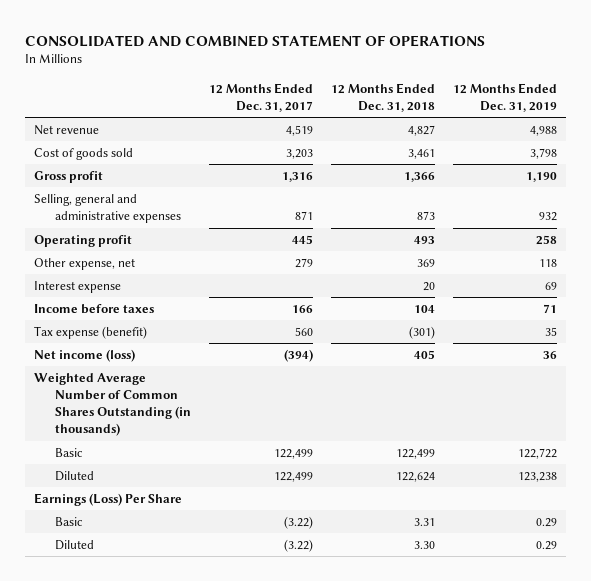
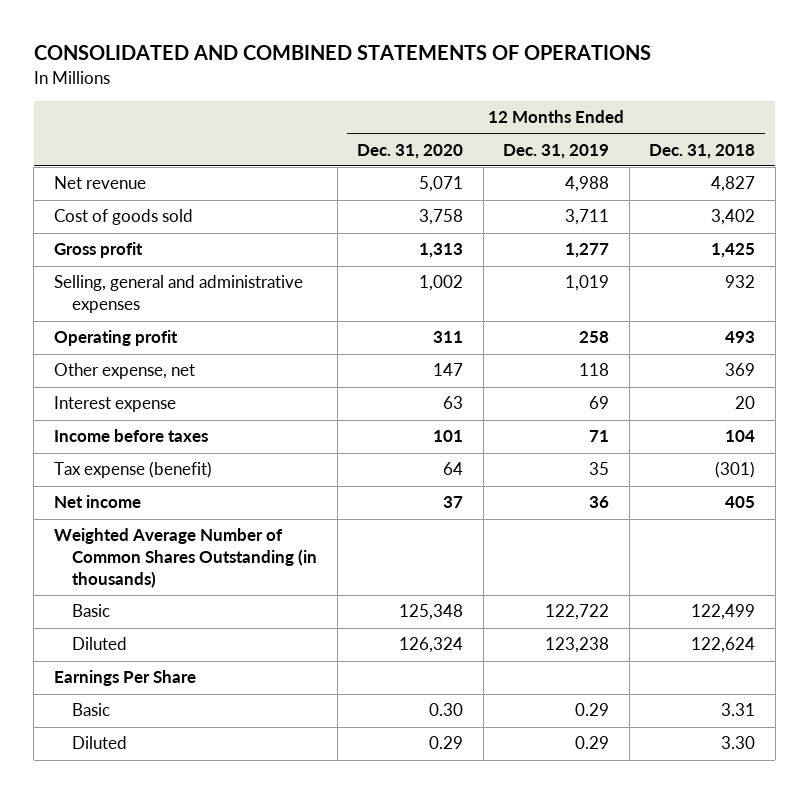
- CONSOLIDATED AND COMBINED STATEMENT OF OPERATIONS
+ CONSOLIDATED AND COMBINED STATEMENTS OF OPERATIONS
- | 12 Months Ended Dec. 31, 2017 | 12 Months Ended Dec. 31, 2018 | 12 Months Ended Dec. 31, 2019
+ | 12 Months Ended Dec. 31, 2020 | 12 Months Ended Dec. 31, 2019 | 12 Months Ended Dec. 31, 2018
- Cost of goods sold | 3,203 | 3,461 | 3,798
- Gross profit | 1,316 | 1,366 | 1,190
- Selling, general and administrative expenses | 871 | 873 | 932
+ Cost of goods sold | 3,758 | 3,711 | 3,402
+ Gross profit | 1,313 | 1,277 | 1,425
+ Selling, general and administrative expenses | 1,002 | 1,019 | 932
- Net income (loss) | (394) | 405 | 36
+ Net income | 37 | 36 | 405
- Earnings (Loss) Per Share
+ Earnings Per Share

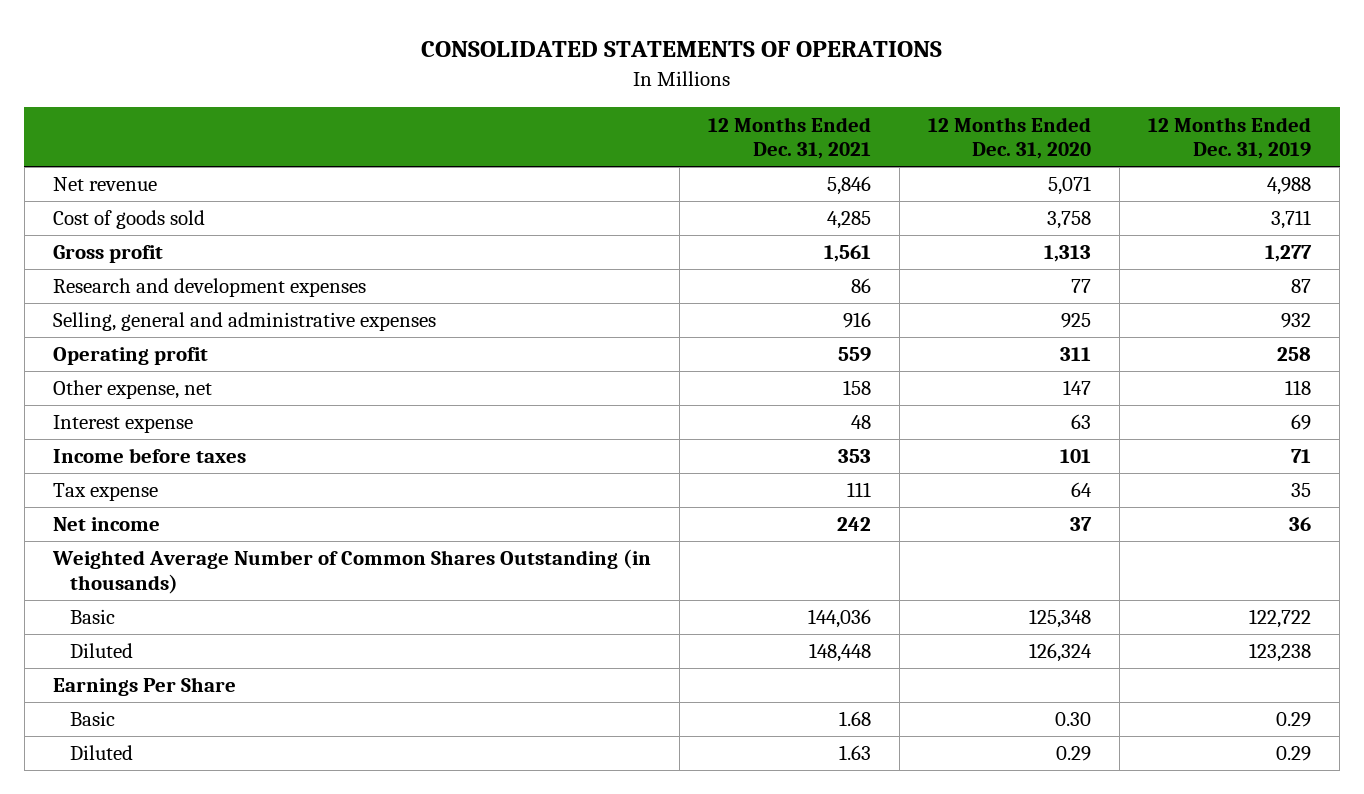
- CONSOLIDATED AND COMBINED STATEMENTS OF OPERATIONS
+ CONSOLIDATED STATEMENTS OF OPERATIONS
- | 12 Months Ended Dec. 31, 2020 | 12 Months Ended Dec. 31, 2019 | 12 Months Ended Dec. 31, 2018
+ | 12 Months Ended Dec. 31, 2021 | 12 Months Ended Dec. 31, 2020 | 12 Months Ended Dec. 31, 2019
- Selling, general and administrative expenses | 1,002 | 1,019 | 932
+ Research and development expenses | 86 | 77 | 87
+ Selling, general and administrative expenses | 916 | 925 | 932
- Tax expense (benefit) | 64 | 35 | (301)
+ Tax expense | 111 | 64 | 35

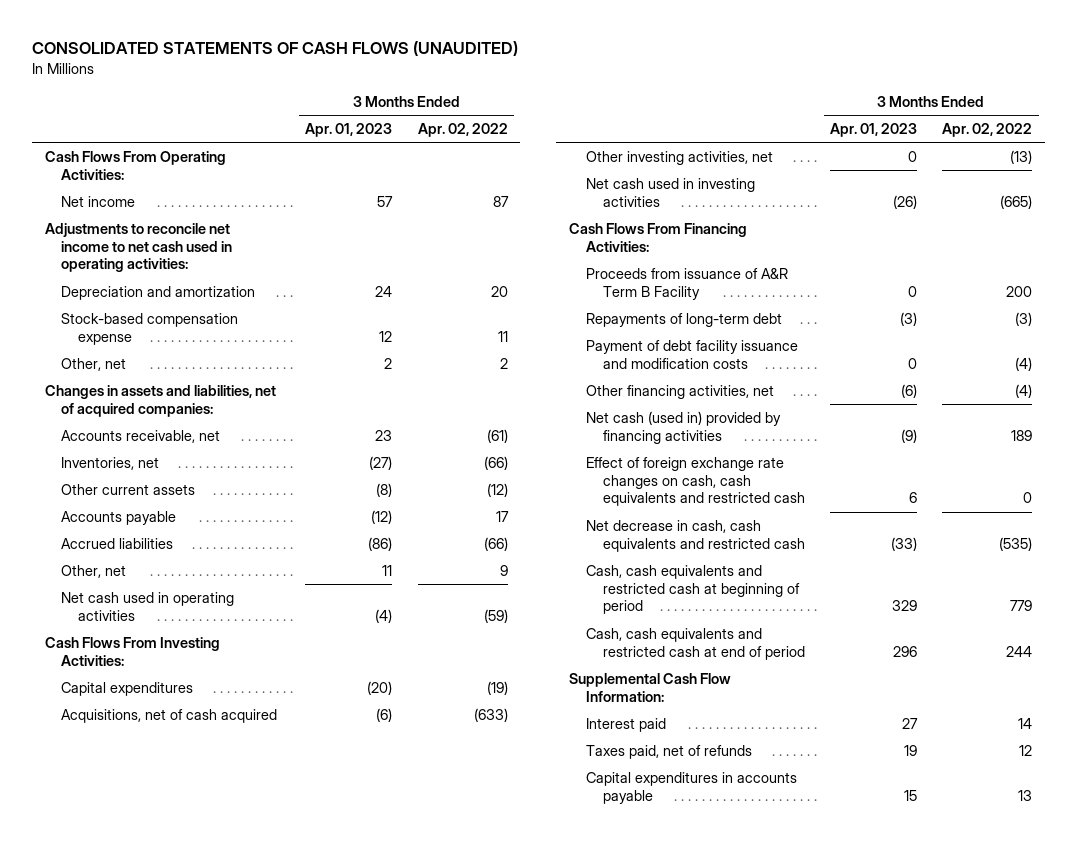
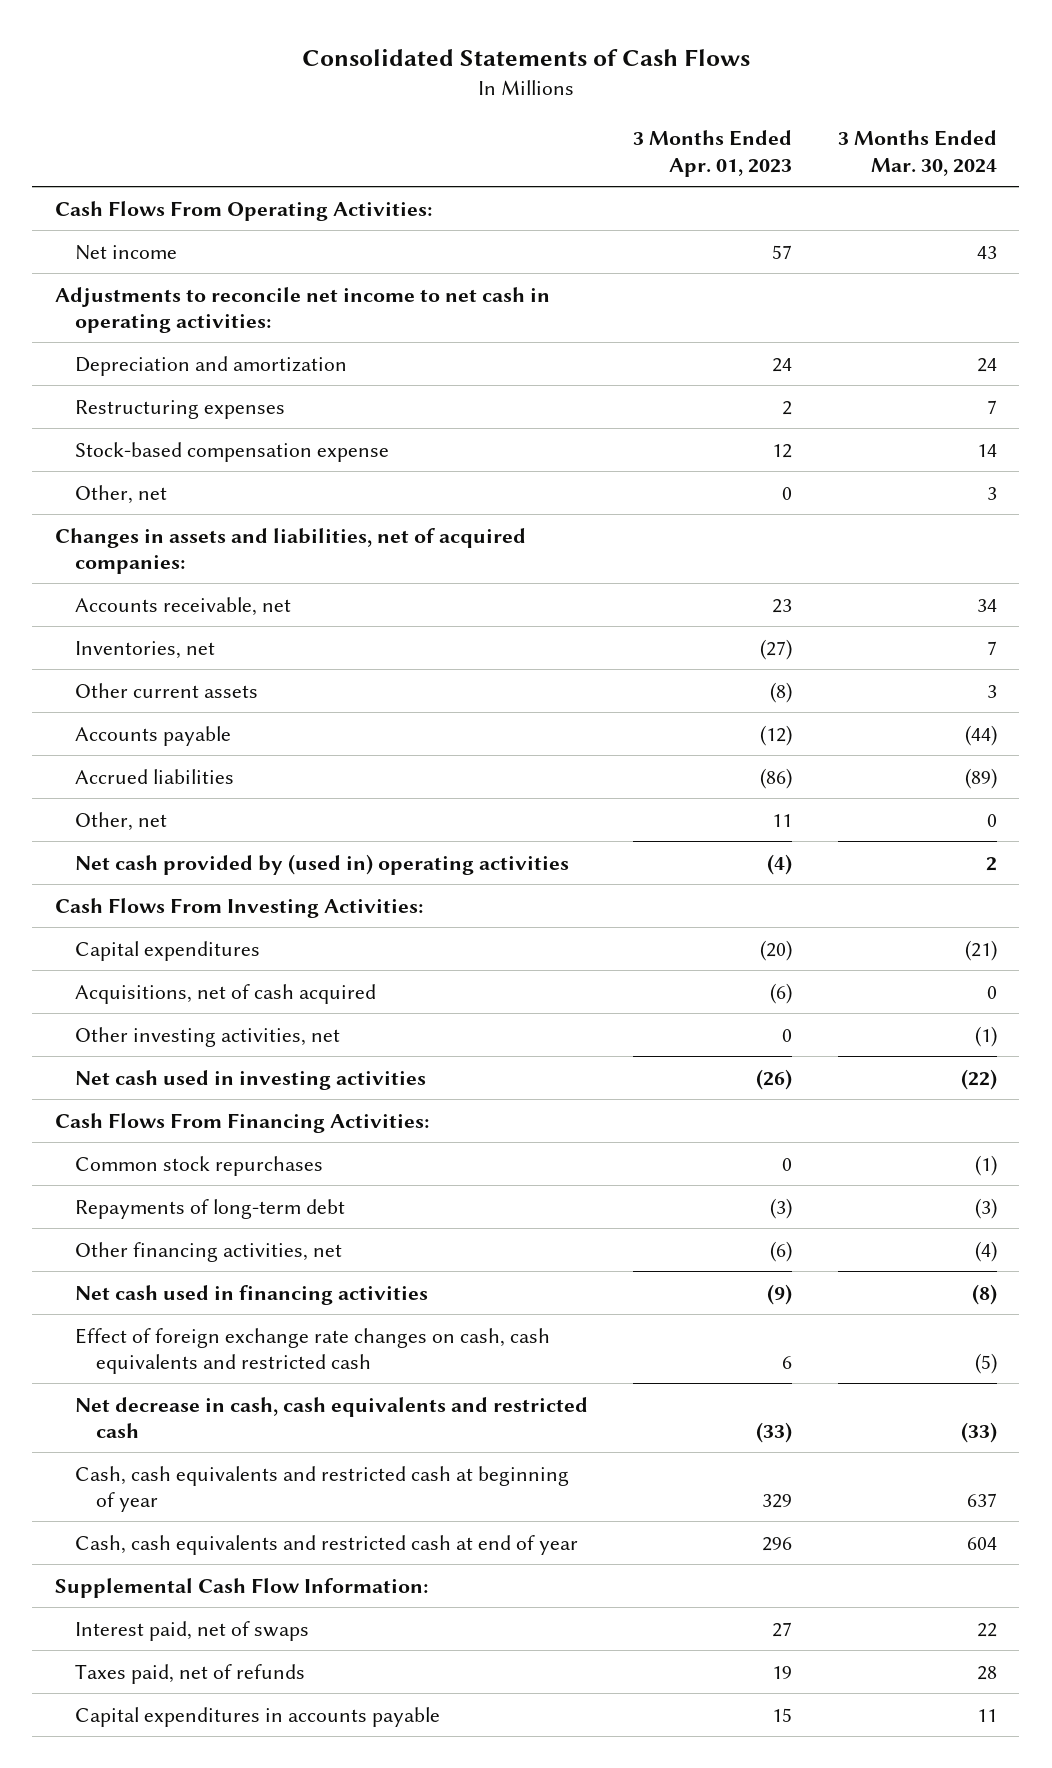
- CONSOLIDATED STATEMENTS OF CASH FLOWS (UNAUDITED)
+ Consolidated Statements of Cash Flows
- | 3 Months Ended Apr. 01, 2023 | 3 Months Ended Apr. 02, 2022
+ | 3 Months Ended Apr. 01, 2023 | 3 Months Ended Mar. 30, 2024
- Adjustments to reconcile net income to net cash used in operating activities:
+ Adjustments to reconcile net income to net cash in operating activities:
+ Restructuring expenses | 2 | 7
- Other, net | 2 | 2
+ Other, net | 0 | 3
- Net cash used in operating activities | (4) | (59)
+ Net cash provided by (used in) operating activities | (4) | 2
- Proceeds from issuance of A&R Term B Facility | 0 | 200
+ Common stock repurchases | 0 | (1)
- Payment of debt facility issuance and modification costs | 0 | (4)
- Net cash (used in) provided by financing activities | (9) | 189
+ Net cash used in financing activities | (9) | (8)
- Cash, cash equivalents and restricted cash at beginning of period | 329 | 779
- Cash, cash equivalents and restricted cash at end of period | 296 | 244
+ Cash, cash equivalents and restricted cash at beginning of year | 329 | 637
+ Cash, cash equivalents and restricted cash at end of year | 296 | 604
- Interest paid | 27 | 14
+ Interest paid, net of swaps | 27 | 22

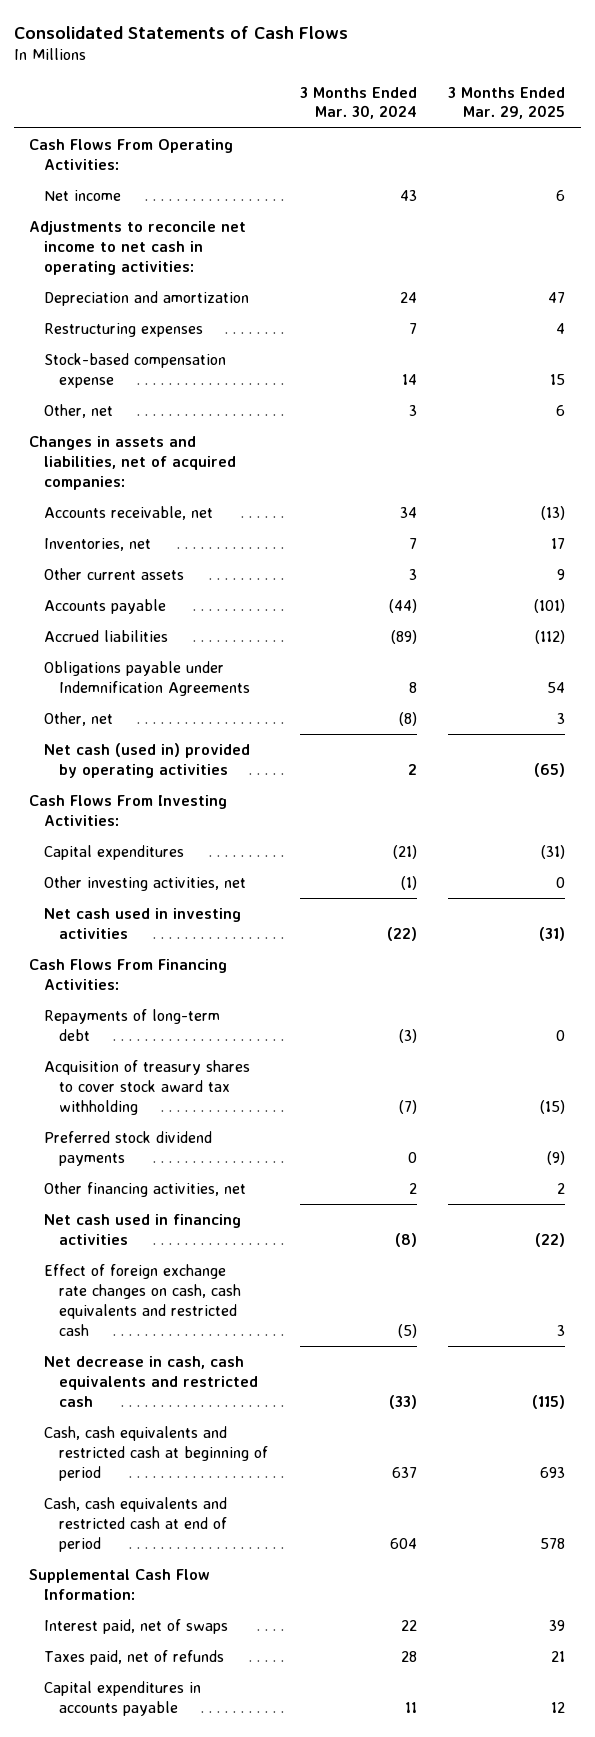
- | 3 Months Ended Apr. 01, 2023 | 3 Months Ended Mar. 30, 2024
+ | 3 Months Ended Mar. 30, 2024 | 3 Months Ended Mar. 29, 2025
- Other, net | 11 | 0
- Net cash provided by (used in) operating activities | (4) | 2
+ Obligations payable under Indemnification Agreements | 8 | 54
+ Other, net | (8) | 3
+ Net cash (used in) provided by operating activities | 2 | (65)
- Acquisitions, net of cash acquired | (6) | 0
- Common stock repurchases | 0 | (1)
- Other financing activities, net | (6) | (4)
+ Acquisition of treasury shares to cover stock award tax withholding | (7) | (15)
+ Preferred stock dividend payments | 0 | (9)
+ Other financing activities, net | 2 | 2
- Cash, cash equivalents and restricted cash at beginning of year | 329 | 637
- Cash, cash equivalents and restricted cash at end of year | 296 | 604
+ Cash, cash equivalents and restricted cash at beginning of period | 637 | 693
+ Cash, cash equivalents and restricted cash at end of period | 604 | 578

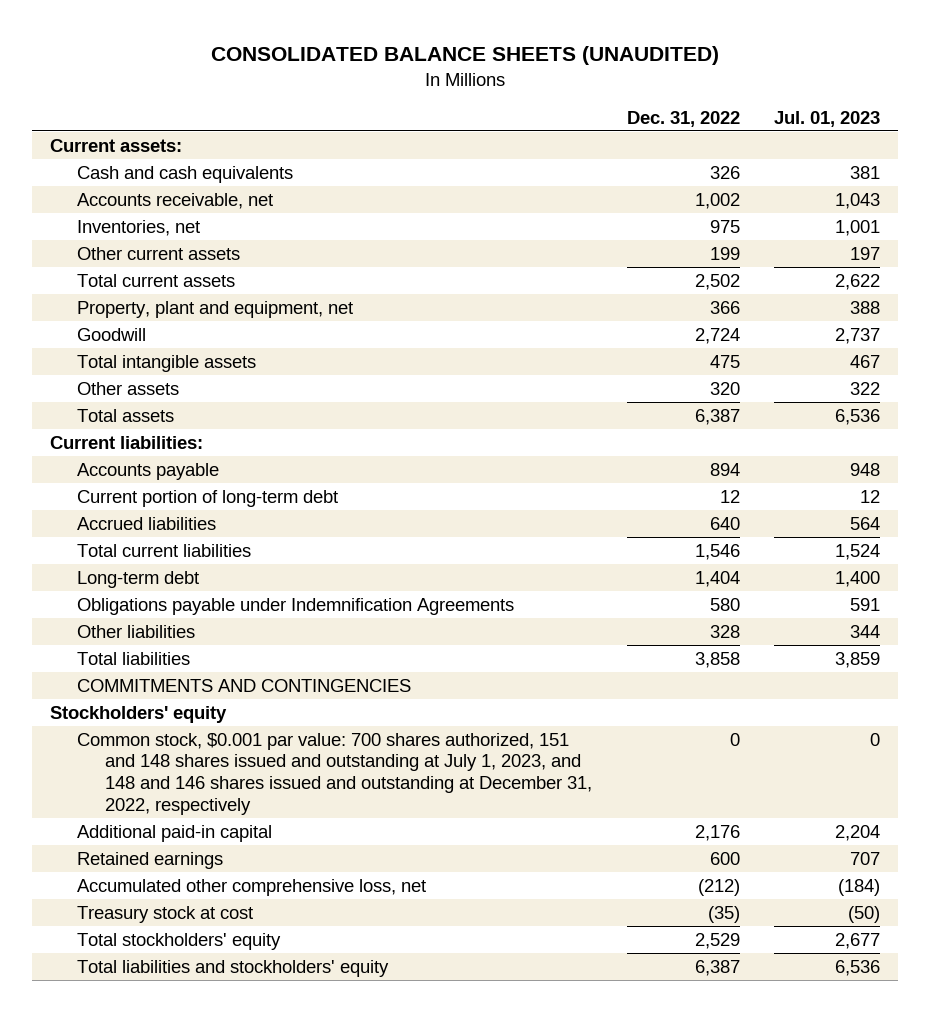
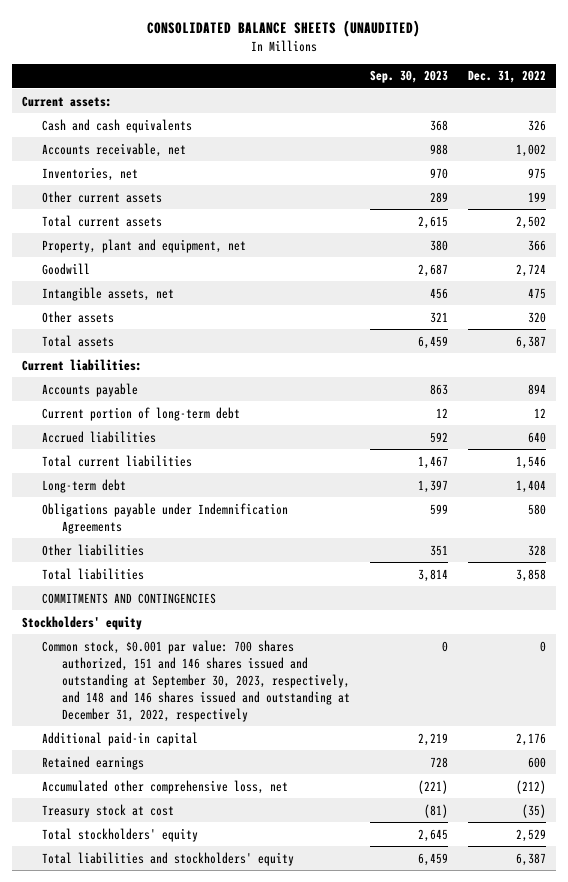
- | Dec. 31, 2022 | Jul. 01, 2023
+ | Sep. 30, 2023 | Dec. 31, 2022
- Total intangible assets | 475 | 467
+ Intangible assets, net | 456 | 475
- Common stock, $0.001 par value: 700 shares authorized, 151 and 148 shares issued and outstanding at July 1, 2023, and 148 and 146 shares issued and outstanding at December 31, 2022, respectively | 0 | 0
+ Common stock, $0.001 par value: 700 shares authorized, 151 and 146 shares issued and outstanding at September 30, 2023, respectively, and 148 and 146 shares issued and outstanding at December 31, 2022, respectively | 0 | 0

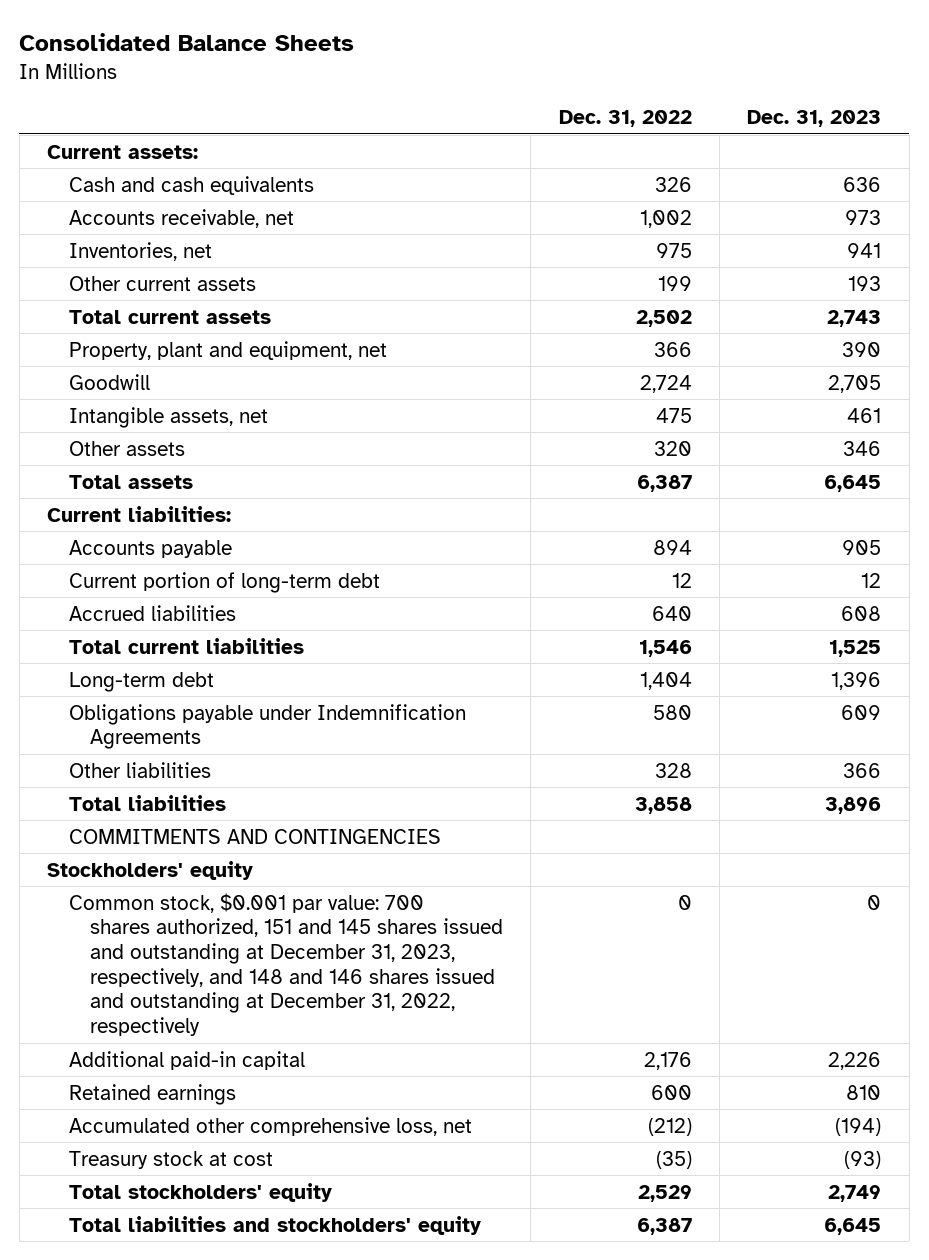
- CONSOLIDATED BALANCE SHEETS (UNAUDITED)
+ Consolidated Balance Sheets
- | Sep. 30, 2023 | Dec. 31, 2022
+ | Dec. 31, 2022 | Dec. 31, 2023
- Common stock, $0.001 par value: 700 shares authorized, 151 and 146 shares issued and outstanding at September 30, 2023, respectively, and 148 and 146 shares issued and outstanding at December 31, 2022, respectively | 0 | 0
+ Common stock, $0.001 par value: 700 shares authorized, 151 and 145 shares issued and outstanding at December 31, 2023, respectively, and 148 and 146 shares issued and outstanding at December 31, 2022, respectively | 0 | 0

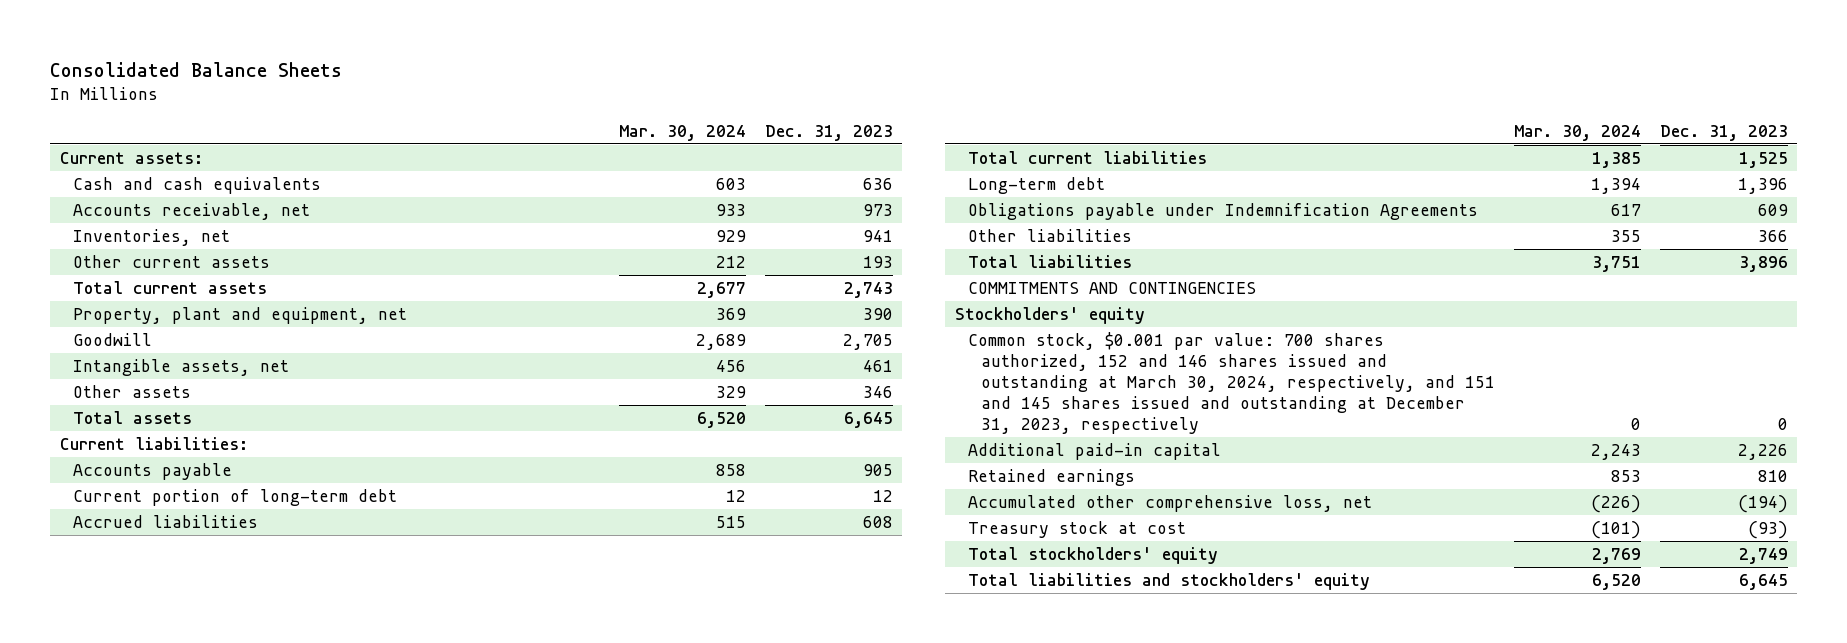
- | Dec. 31, 2022 | Dec. 31, 2023
+ | Mar. 30, 2024 | Dec. 31, 2023
- Common stock, $0.001 par value: 700 shares authorized, 151 and 145 shares issued and outstanding at December 31, 2023, respectively, and 148 and 146 shares issued and outstanding at December 31, 2022, respectively | 0 | 0
+ Common stock, $0.001 par value: 700 shares authorized, 152 and 146 shares issued and outstanding at March 30, 2024, respectively, and 151 and 145 shares issued and outstanding at December 31, 2023, respectively | 0 | 0

